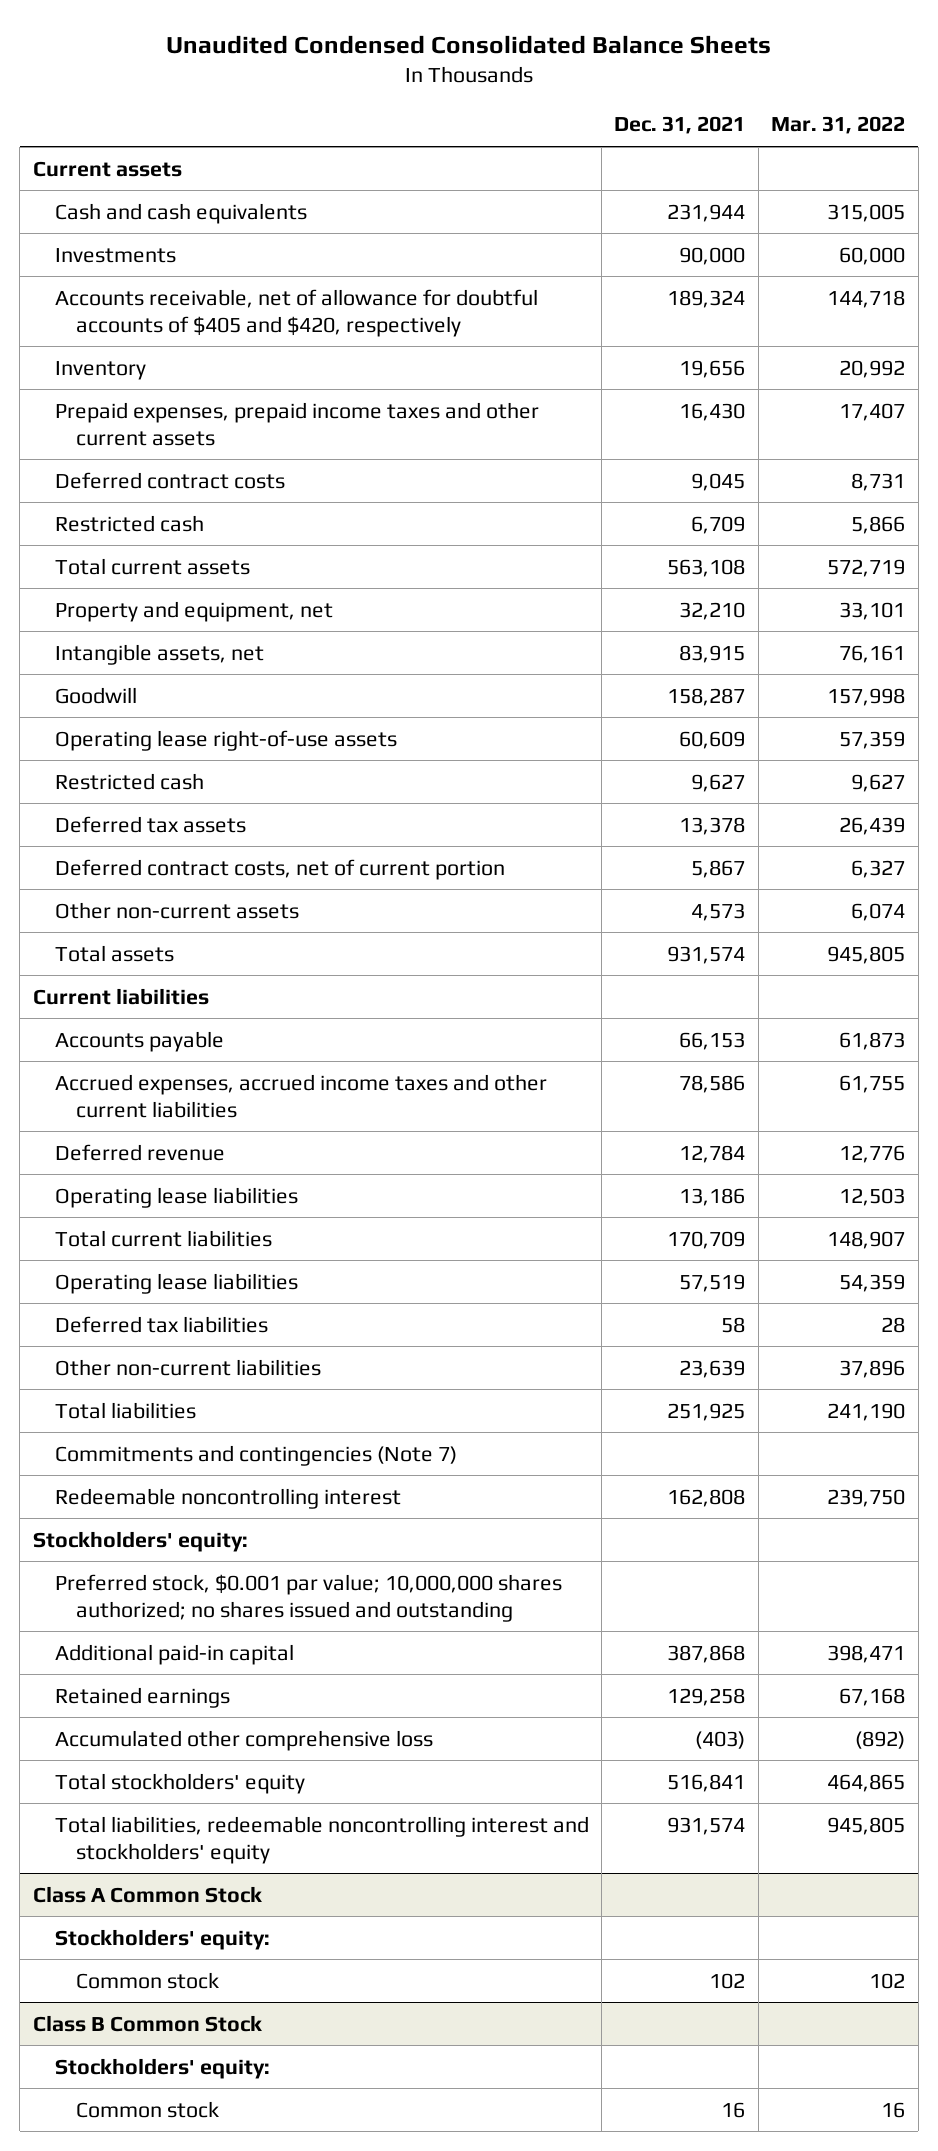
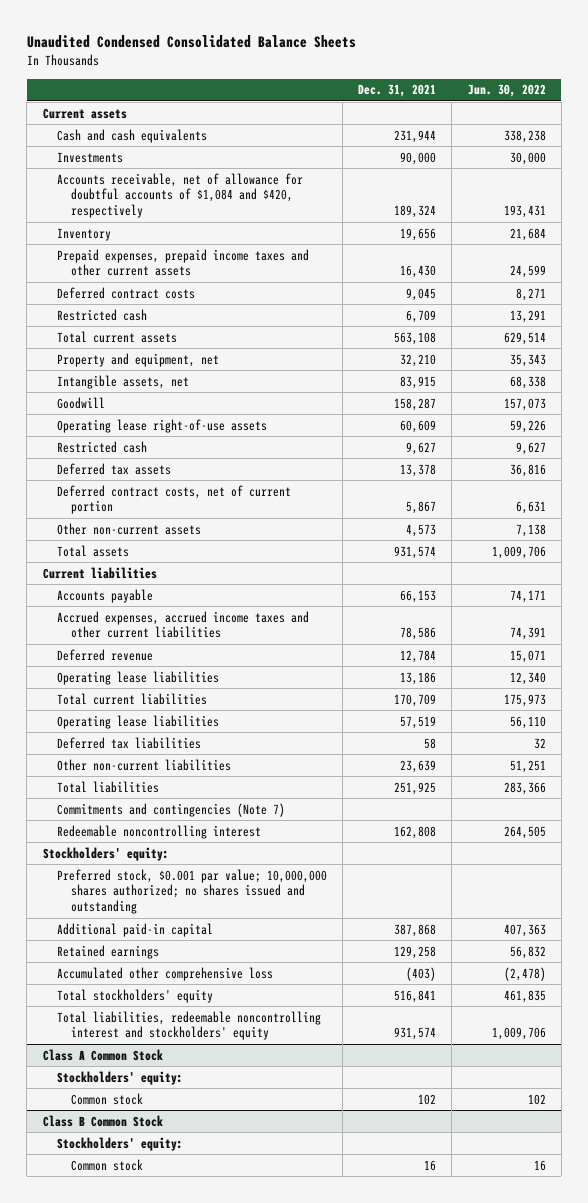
- | Dec. 31, 2021 | Mar. 31, 2022
+ | Dec. 31, 2021 | Jun. 30, 2022
- Accounts receivable, net of allowance for doubtful accounts of $405 and $420, respectively | 189,324 | 144,718
+ Accounts receivable, net of allowance for doubtful accounts of $1,084 and $420, respectively | 189,324 | 193,431

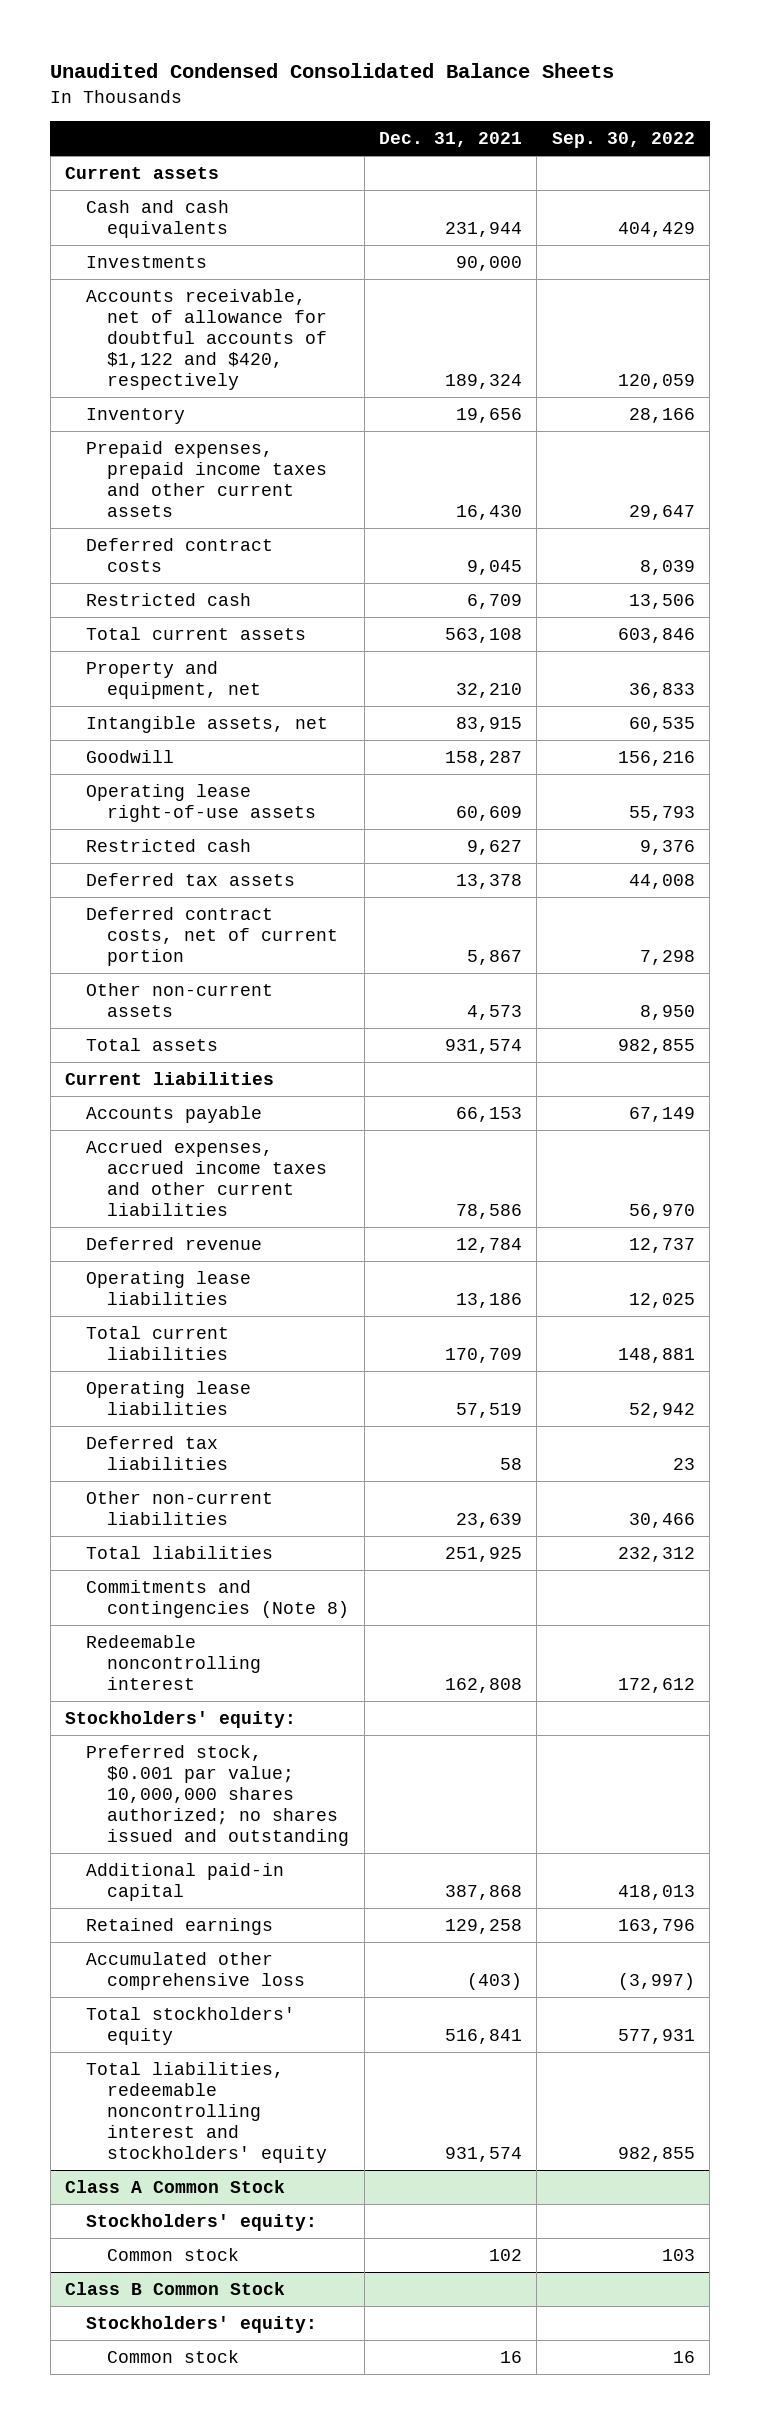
- | Dec. 31, 2021 | Jun. 30, 2022
+ | Dec. 31, 2021 | Sep. 30, 2022
- Accounts receivable, net of allowance for doubtful accounts of $1,084 and $420, respectively | 189,324 | 193,431
+ Accounts receivable, net of allowance for doubtful accounts of $1,122 and $420, respectively | 189,324 | 120,059
- Commitments and contingencies (Note 7)
+ Commitments and contingencies (Note 8)

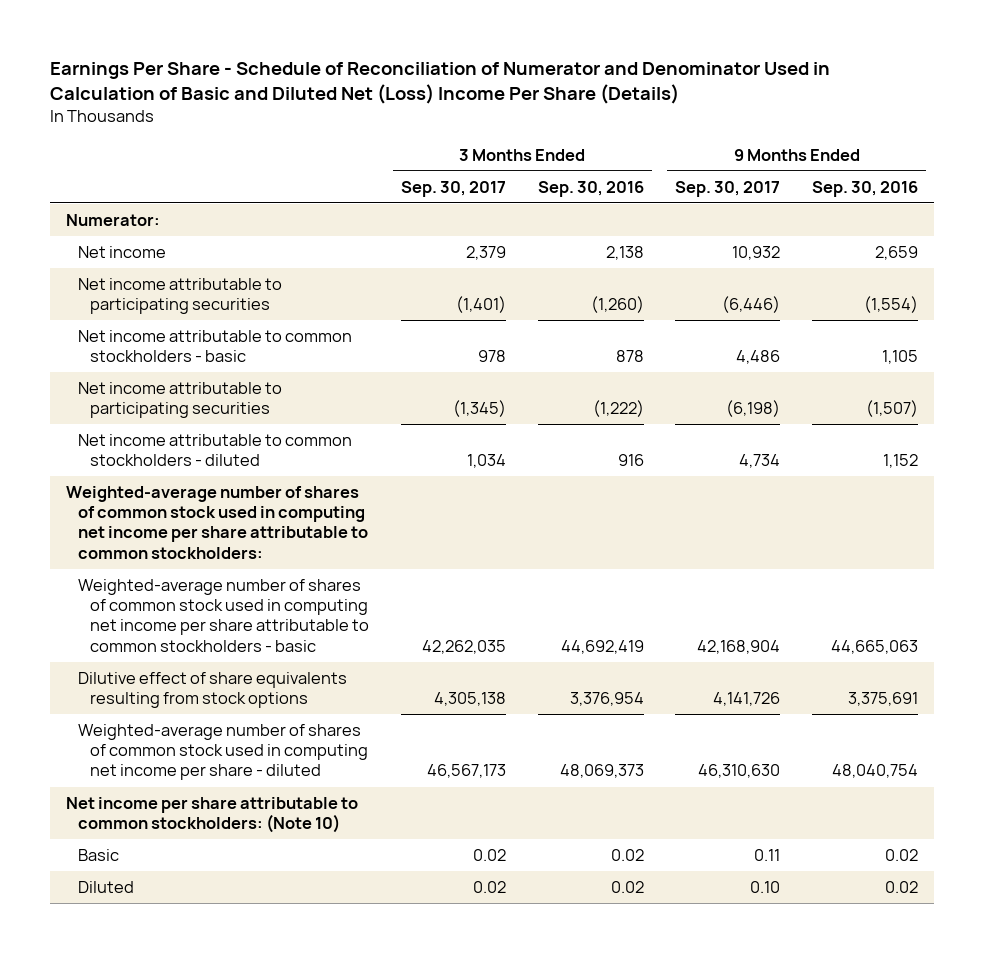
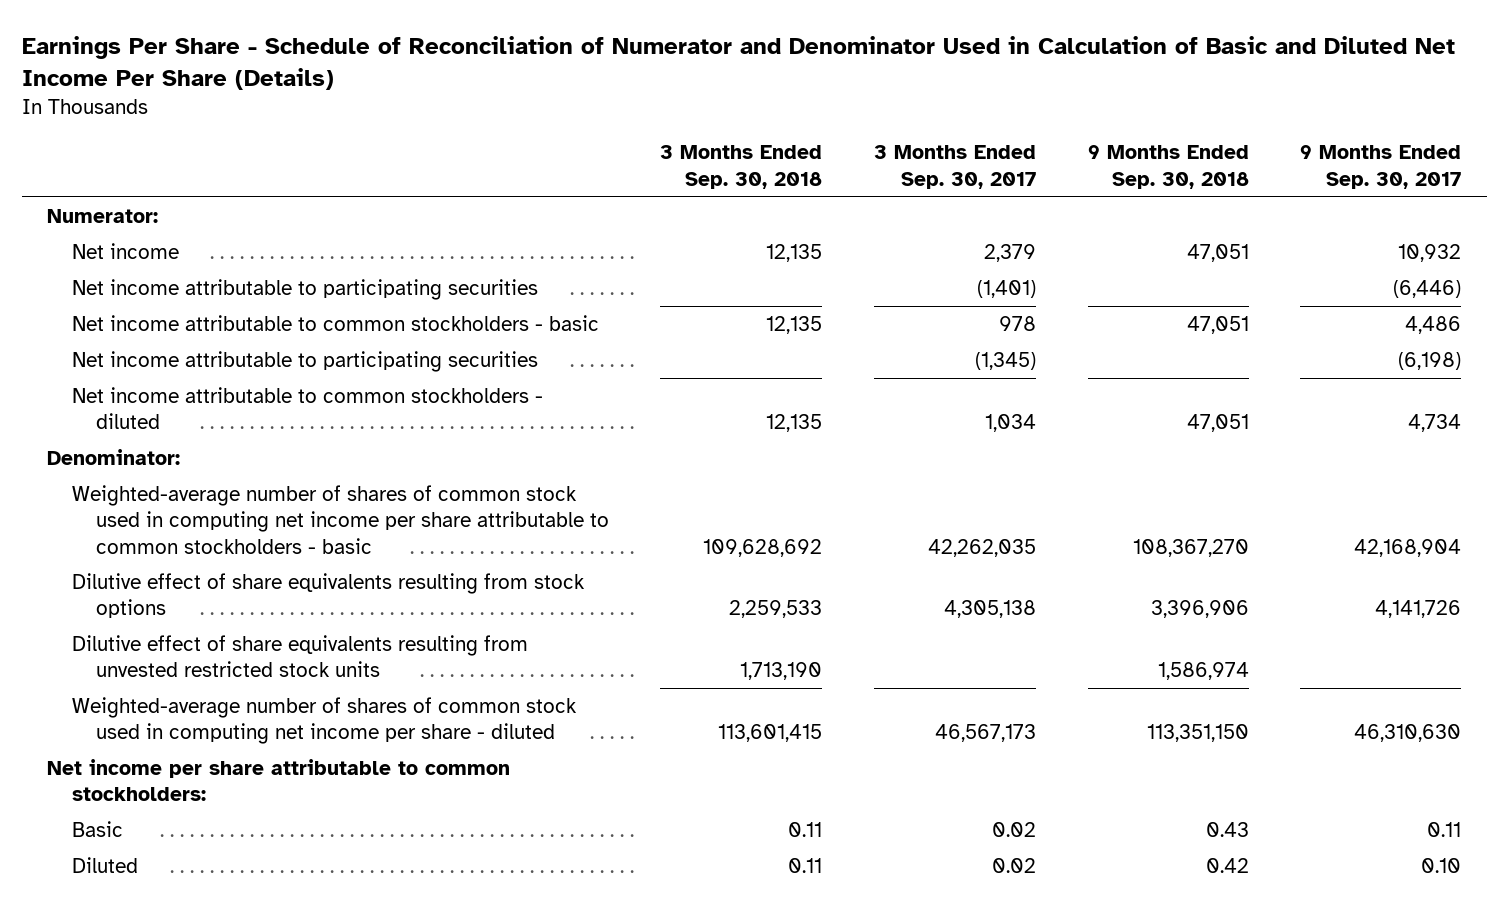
- Earnings Per Share - Schedule of Reconciliation of Numerator and Denominator Used in Calculation of Basic and Diluted Net (Loss) Income Per Share (Details)
+ Earnings Per Share - Schedule of Reconciliation of Numerator and Denominator Used in Calculation of Basic and Diluted Net Income Per Share (Details)
- | 3 Months Ended Sep. 30, 2017 | 3 Months Ended Sep. 30, 2016 | 9 Months Ended Sep. 30, 2017 | 9 Months Ended Sep. 30, 2016
+ | 3 Months Ended Sep. 30, 2018 | 3 Months Ended Sep. 30, 2017 | 9 Months Ended Sep. 30, 2018 | 9 Months Ended Sep. 30, 2017
- Weighted-average number of shares of common stock used in computing net income per share attributable to common stockholders:
+ Denominator:
+ Dilutive effect of share equivalents resulting from unvested restricted stock units | 1,713,190 | | 1,586,974 |
- Net income per share attributable to common stockholders: (Note 10)
+ Net income per share attributable to common stockholders:

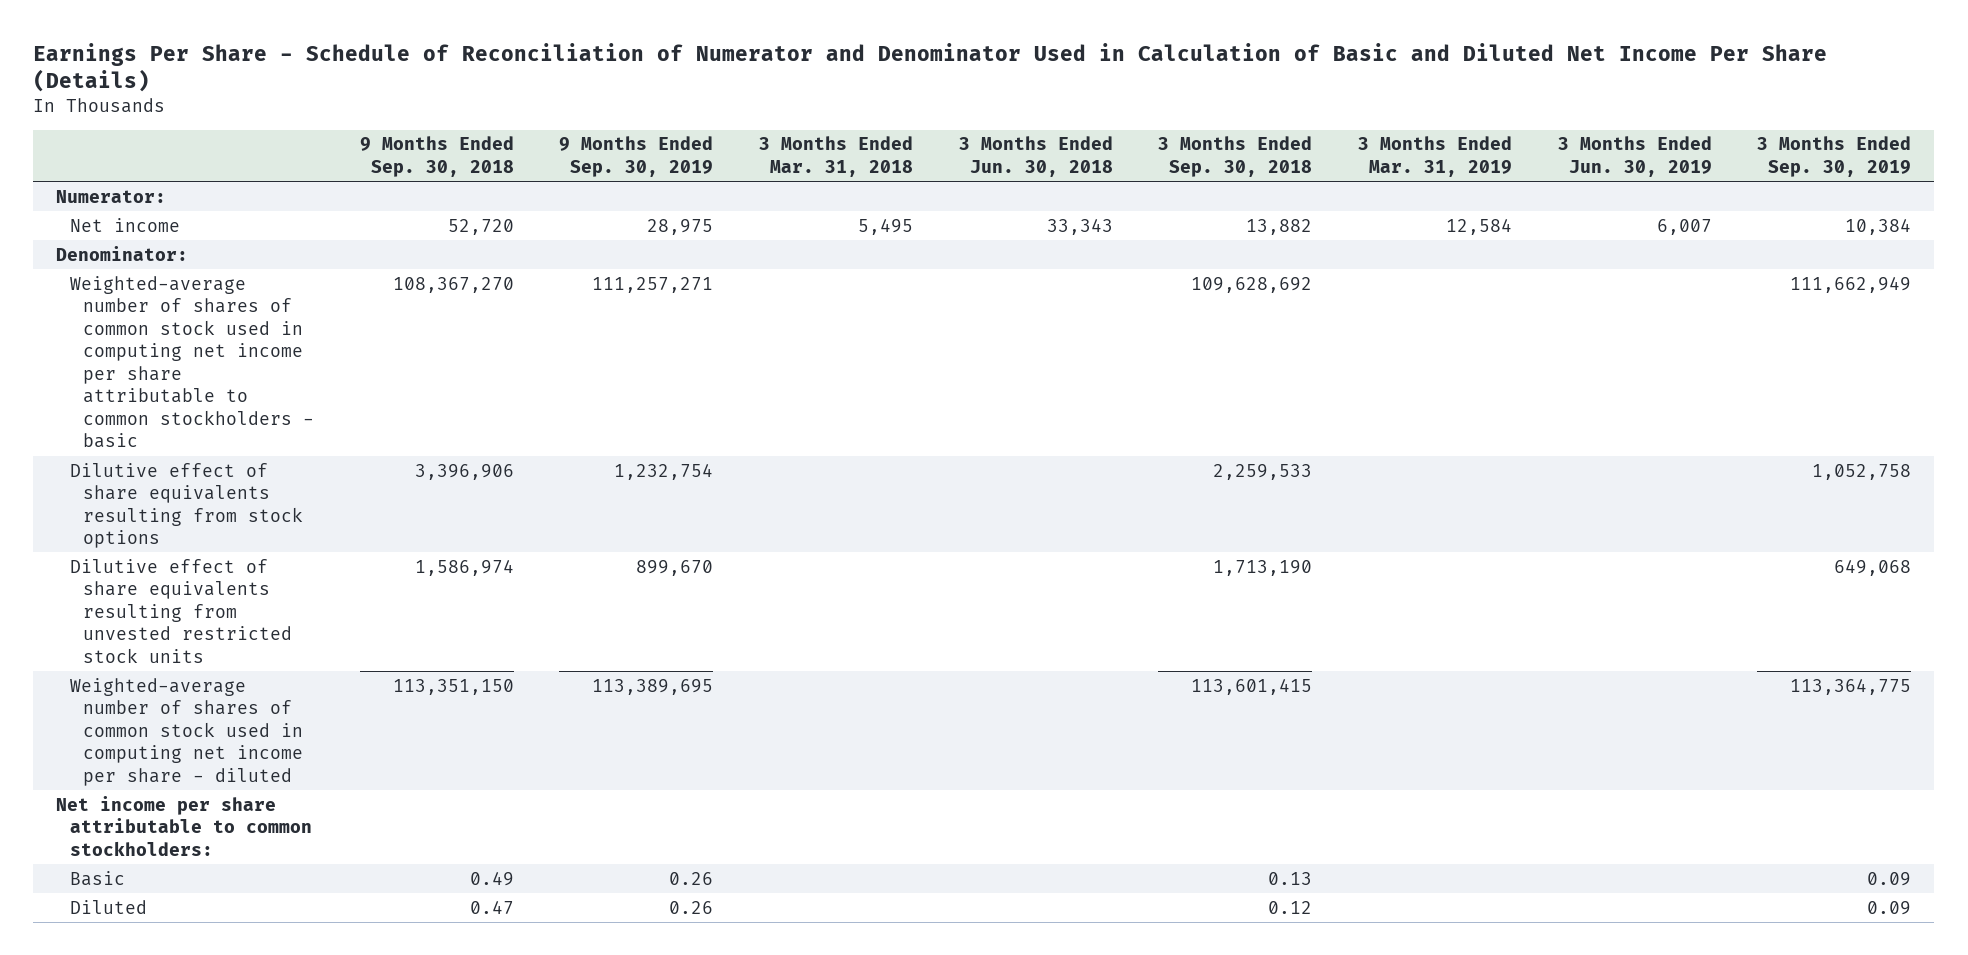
- | 3 Months Ended Sep. 30, 2018 | 3 Months Ended Sep. 30, 2017 | 9 Months Ended Sep. 30, 2018 | 9 Months Ended Sep. 30, 2017
+ | 9 Months Ended Sep. 30, 2018 | 9 Months Ended Sep. 30, 2019 | 3 Months Ended Mar. 31, 2018 | 3 Months Ended Jun. 30, 2018 | 3 Months Ended Sep. 30, 2018 | 3 Months Ended Mar. 31, 2019 | 3 Months Ended Jun. 30, 2019 | 3 Months Ended Sep. 30, 2019
- Net income | 12,135 | 2,379 | 47,051 | 10,932
- Net income attributable to participating securities | | (1,401) | | (6,446)
- Net income attributable to common stockholders - basic | 12,135 | 978 | 47,051 | 4,486
- Net income attributable to participating securities | | (1,345) | | (6,198)
- Net income attributable to common stockholders - diluted | 12,135 | 1,034 | 47,051 | 4,734
+ Net income | 52,720 | 28,975 | 5,495 | 33,343 | 13,882 | 12,584 | 6,007 | 10,384
- Basic | 0.11 | 0.02 | 0.43 | 0.11
- Diluted | 0.11 | 0.02 | 0.42 | 0.10
+ Basic | 0.49 | 0.26 | | | 0.13 | | | 0.09
+ Diluted | 0.47 | 0.26 | | | 0.12 | | | 0.09

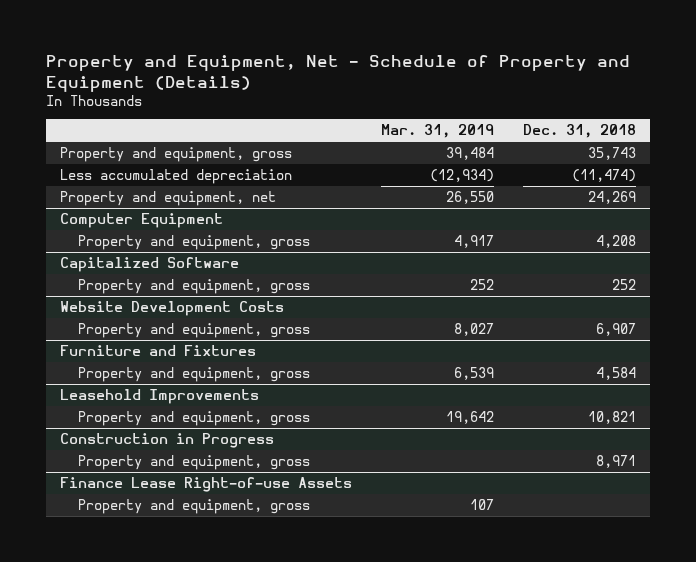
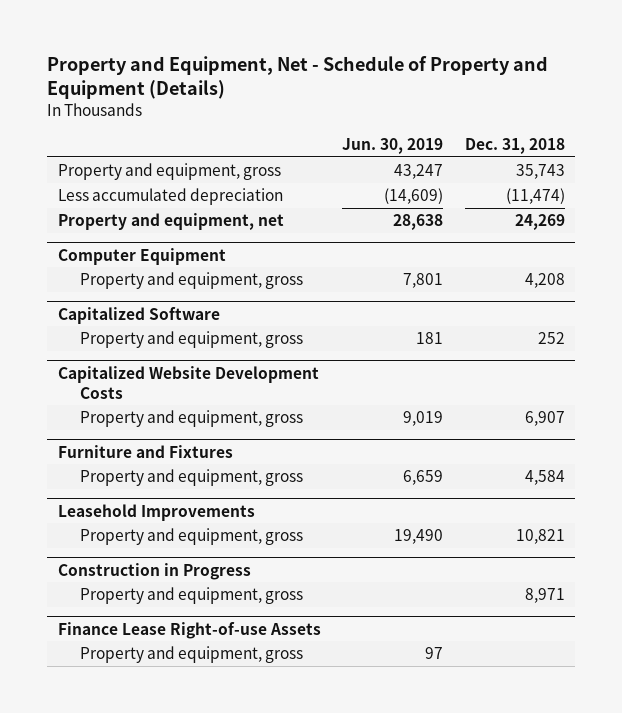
- | Mar. 31, 2019 | Dec. 31, 2018
+ | Jun. 30, 2019 | Dec. 31, 2018
- Website Development Costs
+ Capitalized Website Development Costs

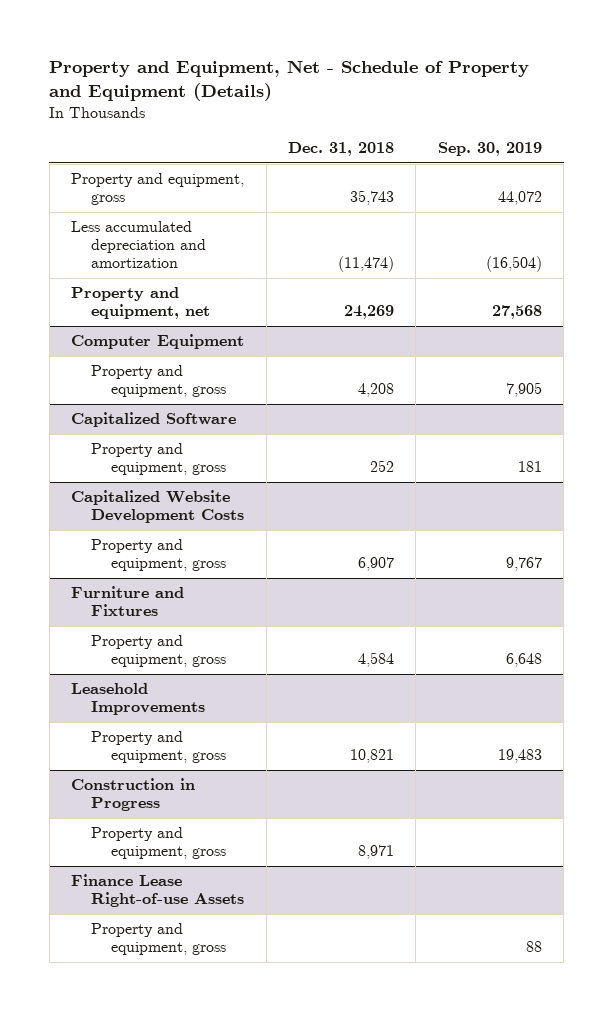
- | Jun. 30, 2019 | Dec. 31, 2018
+ | Dec. 31, 2018 | Sep. 30, 2019
- Less accumulated depreciation | (14,609) | (11,474)
+ Less accumulated depreciation and amortization | (11,474) | (16,504)

